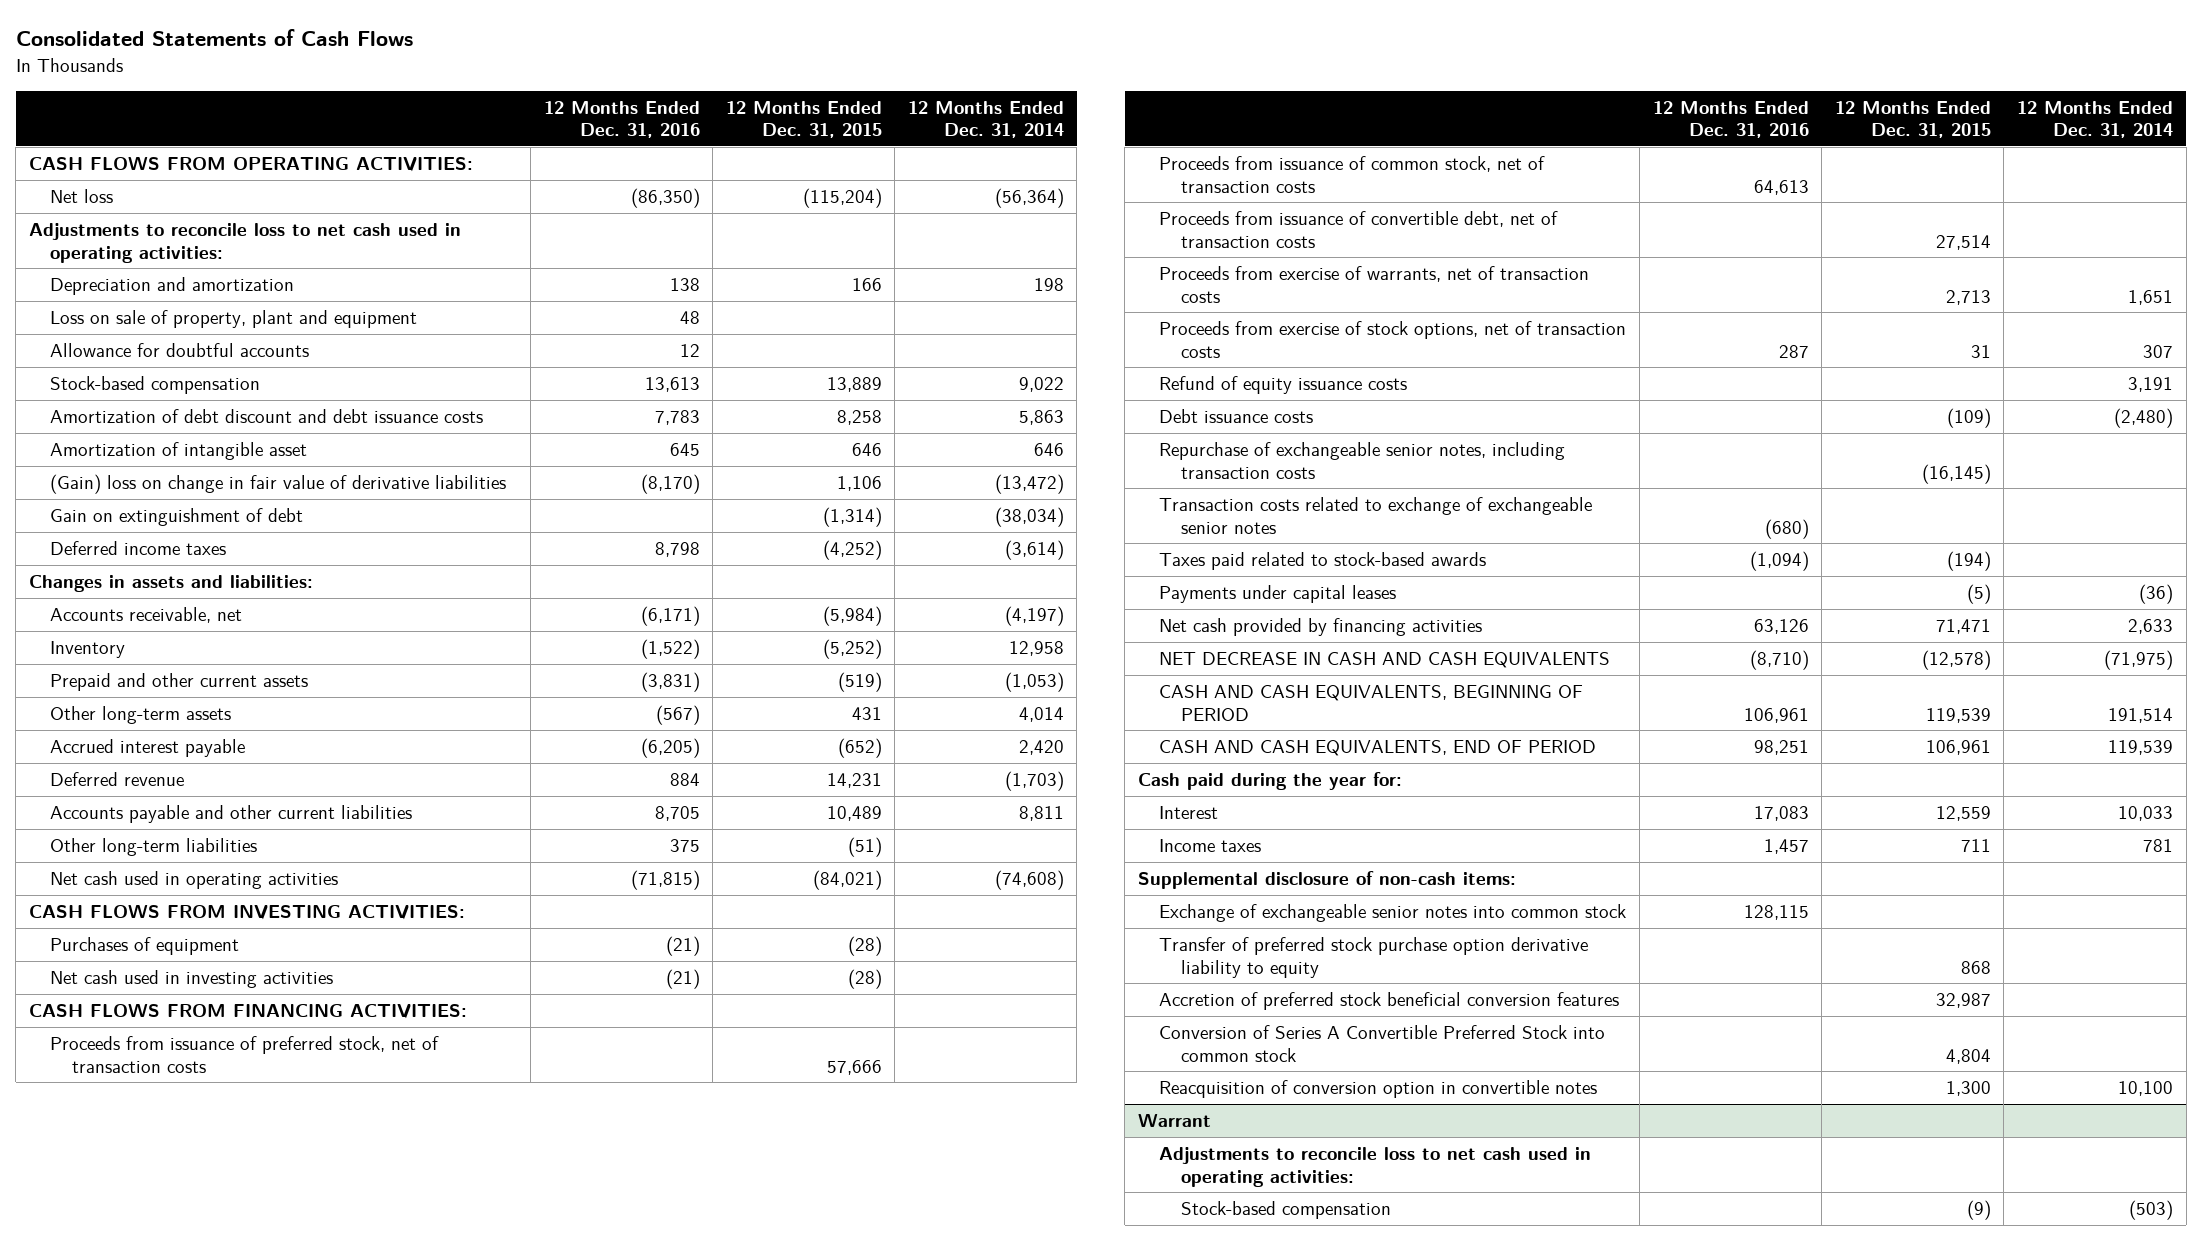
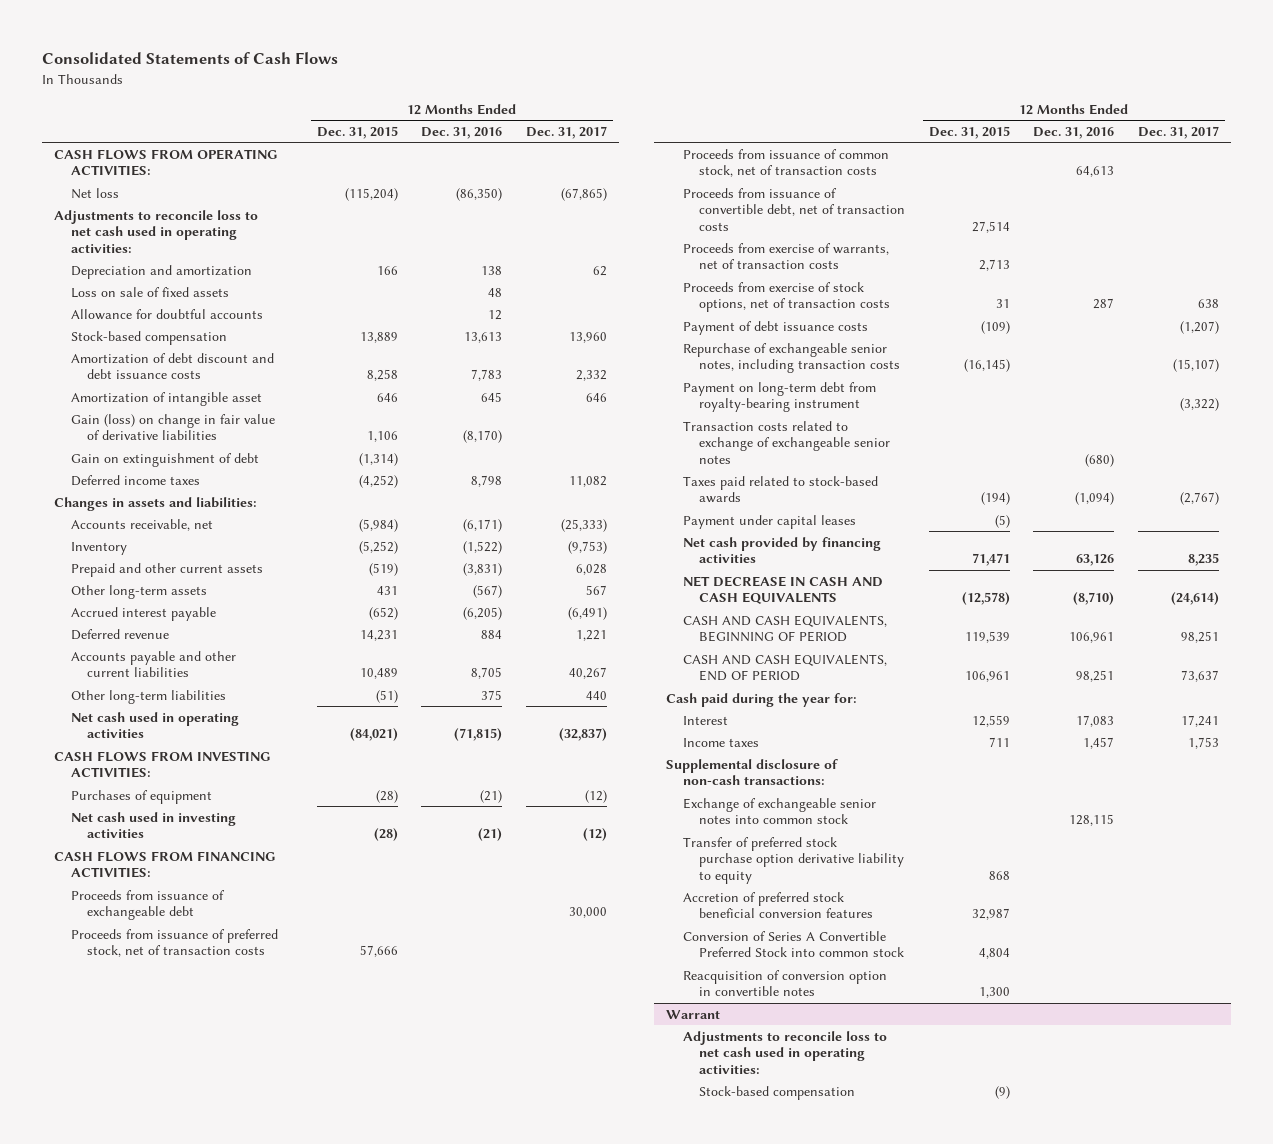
- | 12 Months Ended Dec. 31, 2016 | 12 Months Ended Dec. 31, 2015 | 12 Months Ended Dec. 31, 2014
+ | 12 Months Ended Dec. 31, 2015 | 12 Months Ended Dec. 31, 2016 | 12 Months Ended Dec. 31, 2017
- Loss on sale of property, plant and equipment | 48 | |
+ Loss on sale of fixed assets | | 48 |
- (Gain) loss on change in fair value of derivative liabilities | (8,170) | 1,106 | (13,472)
+ Gain (loss) on change in fair value of derivative liabilities | 1,106 | (8,170) |
+ Proceeds from issuance of exchangeable debt | | | 30,000
- Refund of equity issuance costs | | | 3,191
- Debt issuance costs | | (109) | (2,480)
+ Payment of debt issuance costs | (109) | | (1,207)
+ Payment on long-term debt from royalty-bearing instrument | | | (3,322)
- Payments under capital leases | | (5) | (36)
+ Payment under capital leases | (5) | |
- Supplemental disclosure of non-cash items:
+ Supplemental disclosure of non-cash transactions:

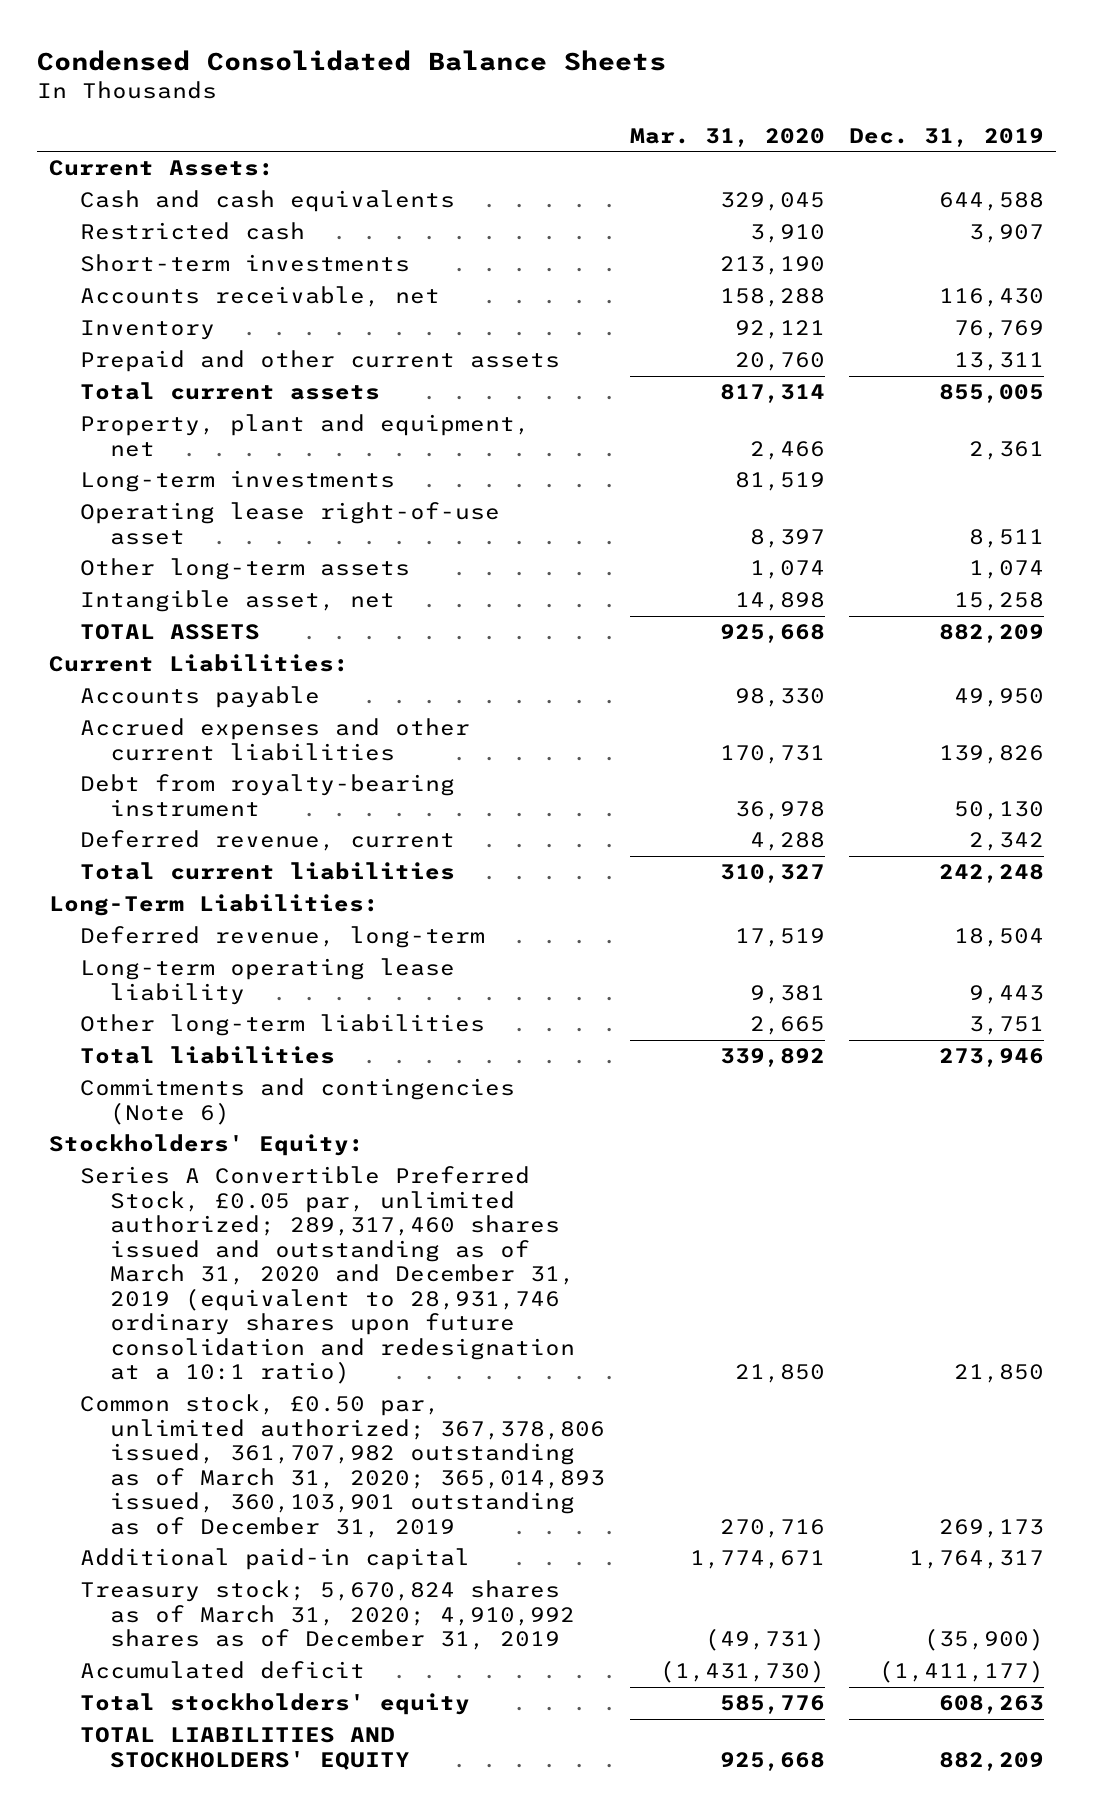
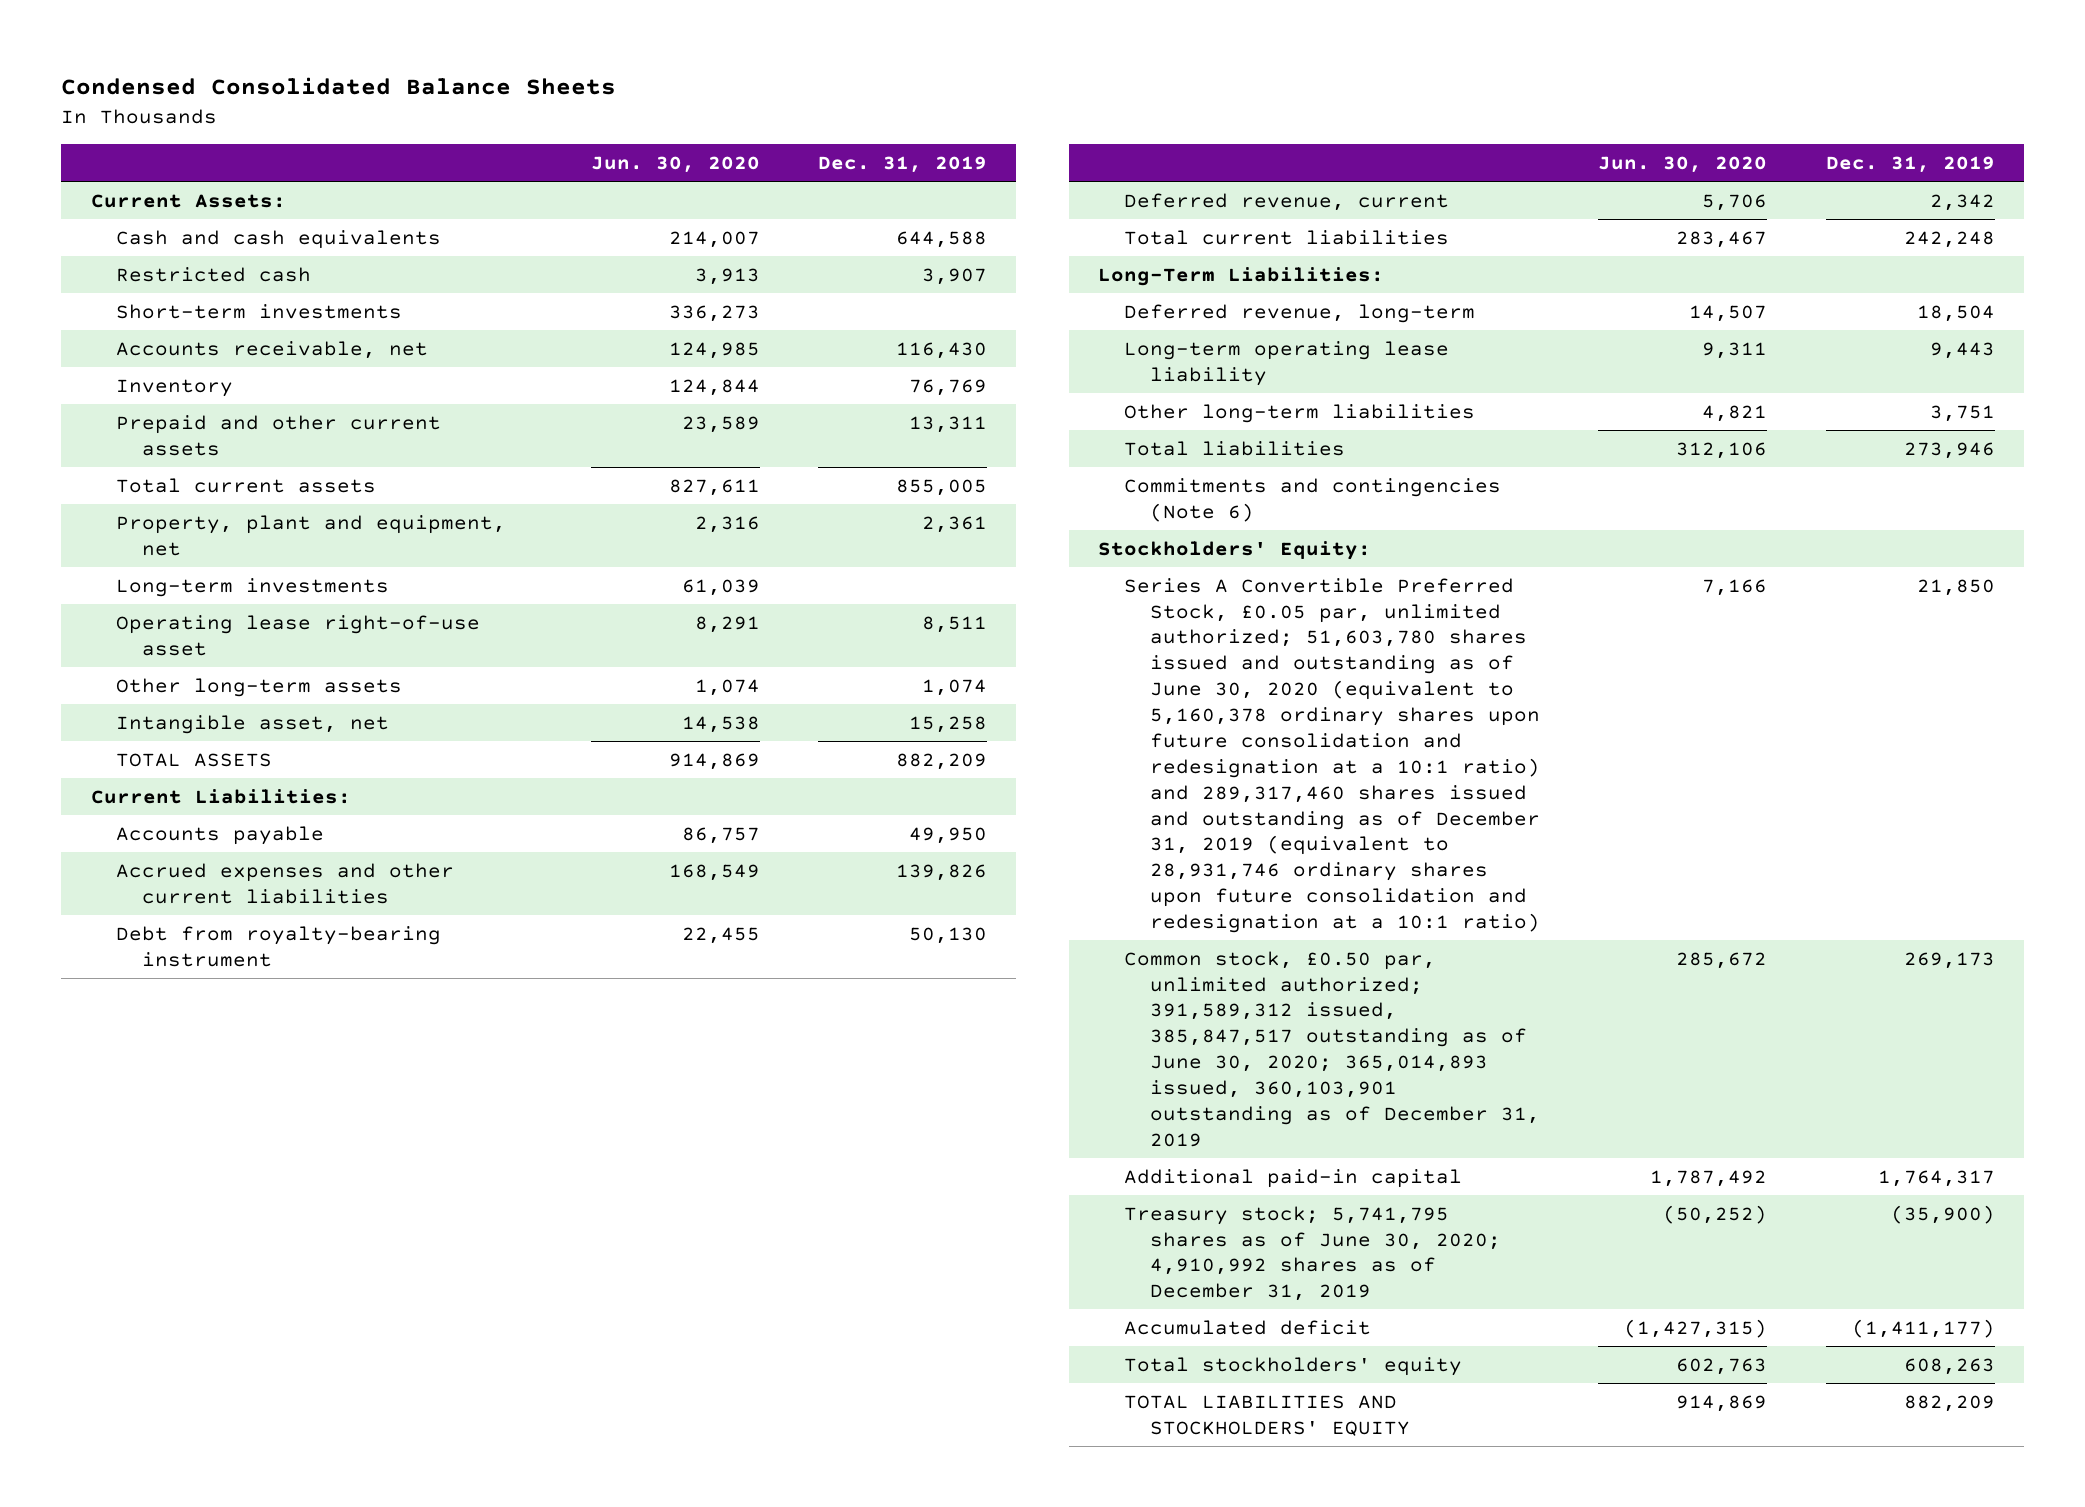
- | Mar. 31, 2020 | Dec. 31, 2019
+ | Jun. 30, 2020 | Dec. 31, 2019
- Series A Convertible Preferred Stock, £0.05 par, unlimited authorized; 289,317,460 shares issued and outstanding as of March 31, 2020 and December 31, 2019 (equivalent to 28,931,746 ordinary shares upon future consolidation and redesignation at a 10:1 ratio) | 21,850 | 21,850
- Common stock, £0.50 par, unlimited authorized; 367,378,806 issued, 361,707,982 outstanding as of March 31, 2020; 365,014,893 issued, 360,103,901 outstanding as of December 31, 2019 | 270,716 | 269,173
+ Series A Convertible Preferred Stock, £0.05 par, unlimited authorized; 51,603,780 shares issued and outstanding as of June 30, 2020 (equivalent to 5,160,378 ordinary shares upon future consolidation and redesignation at a 10:1 ratio) and 289,317,460 shares issued and outstanding as of December 31, 2019 (equivalent to 28,931,746 ordinary shares upon future consolidation and redesignation at a 10:1 ratio) | 7,166 | 21,850
+ Common stock, £0.50 par, unlimited authorized; 391,589,312 issued, 385,847,517 outstanding as of June 30, 2020; 365,014,893 issued, 360,103,901 outstanding as of December 31, 2019 | 285,672 | 269,173
- Treasury stock; 5,670,824 shares as of March 31, 2020; 4,910,992 shares as of December 31, 2019 | (49,731) | (35,900)
+ Treasury stock; 5,741,795 shares as of June 30, 2020; 4,910,992 shares as of December 31, 2019 | (50,252) | (35,900)

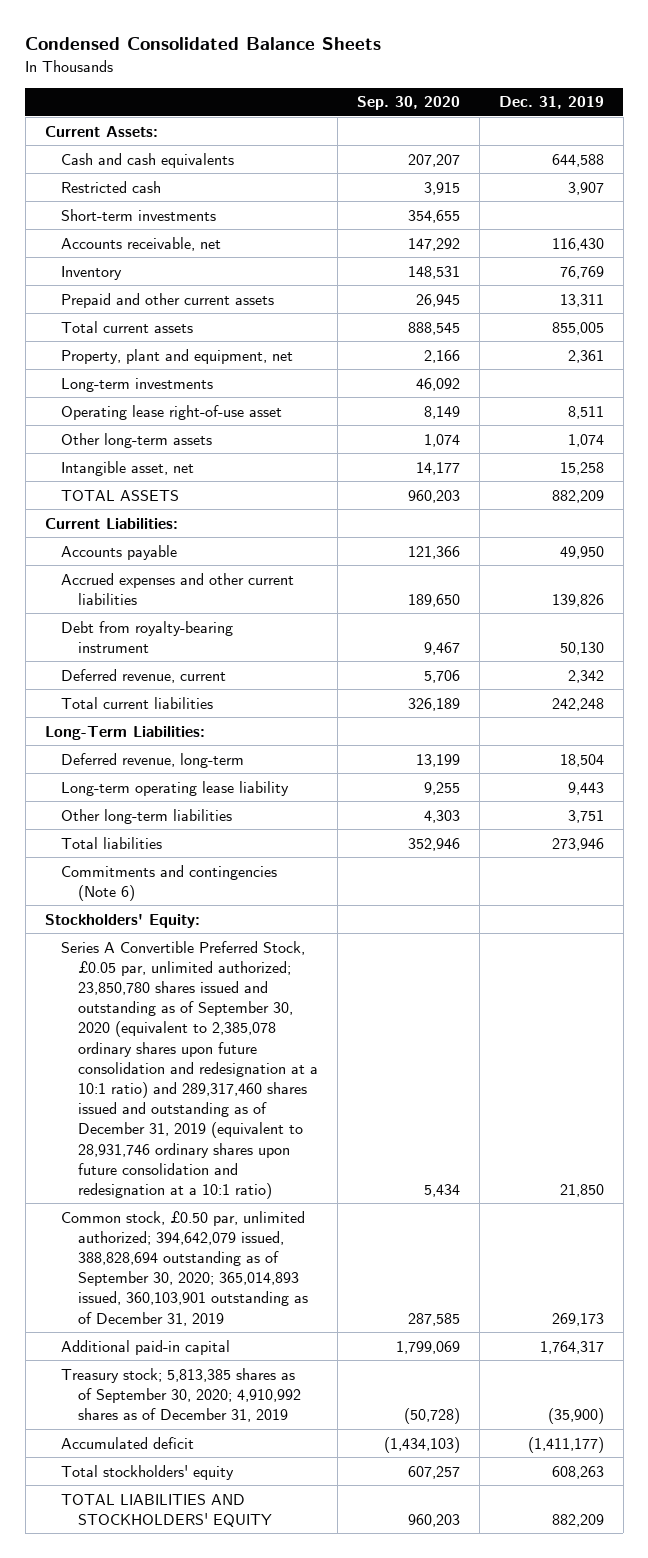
- | Jun. 30, 2020 | Dec. 31, 2019
+ | Sep. 30, 2020 | Dec. 31, 2019
- Series A Convertible Preferred Stock, £0.05 par, unlimited authorized; 51,603,780 shares issued and outstanding as of June 30, 2020 (equivalent to 5,160,378 ordinary shares upon future consolidation and redesignation at a 10:1 ratio) and 289,317,460 shares issued and outstanding as of December 31, 2019 (equivalent to 28,931,746 ordinary shares upon future consolidation and redesignation at a 10:1 ratio) | 7,166 | 21,850
- Common stock, £0.50 par, unlimited authorized; 391,589,312 issued, 385,847,517 outstanding as of June 30, 2020; 365,014,893 issued, 360,103,901 outstanding as of December 31, 2019 | 285,672 | 269,173
+ Series A Convertible Preferred Stock, £0.05 par, unlimited authorized; 23,850,780 shares issued and outstanding as of September 30, 2020 (equivalent to 2,385,078 ordinary shares upon future consolidation and redesignation at a 10:1 ratio) and 289,317,460 shares issued and outstanding as of December 31, 2019 (equivalent to 28,931,746 ordinary shares upon future consolidation and redesignation at a 10:1 ratio) | 5,434 | 21,850
+ Common stock, £0.50 par, unlimited authorized; 394,642,079 issued, 388,828,694 outstanding as of September 30, 2020; 365,014,893 issued, 360,103,901 outstanding as of December 31, 2019 | 287,585 | 269,173
- Treasury stock; 5,741,795 shares as of June 30, 2020; 4,910,992 shares as of December 31, 2019 | (50,252) | (35,900)
+ Treasury stock; 5,813,385 shares as of September 30, 2020; 4,910,992 shares as of December 31, 2019 | (50,728) | (35,900)

